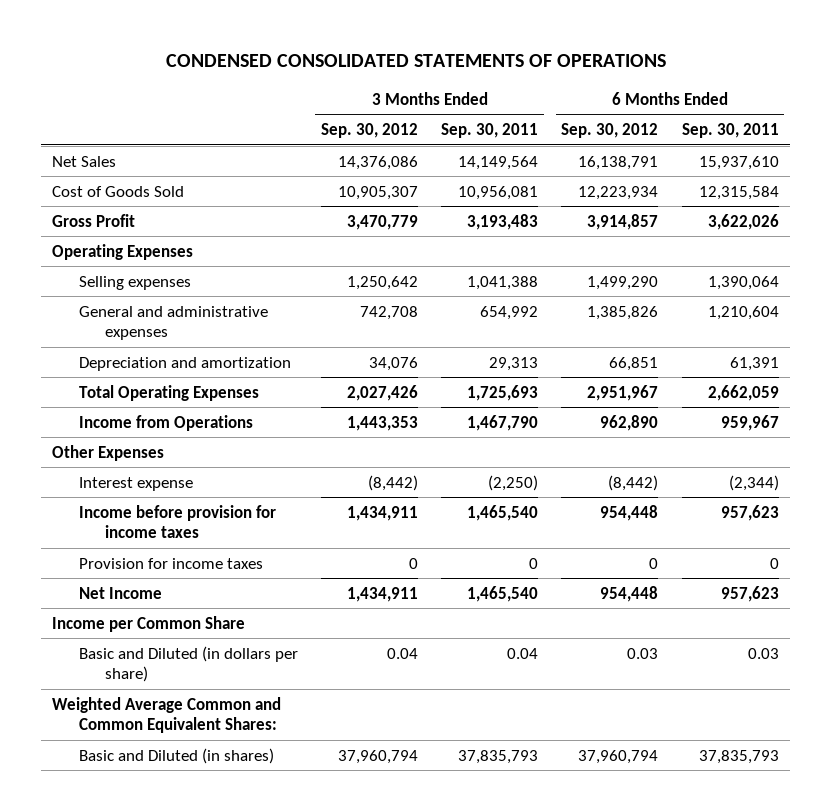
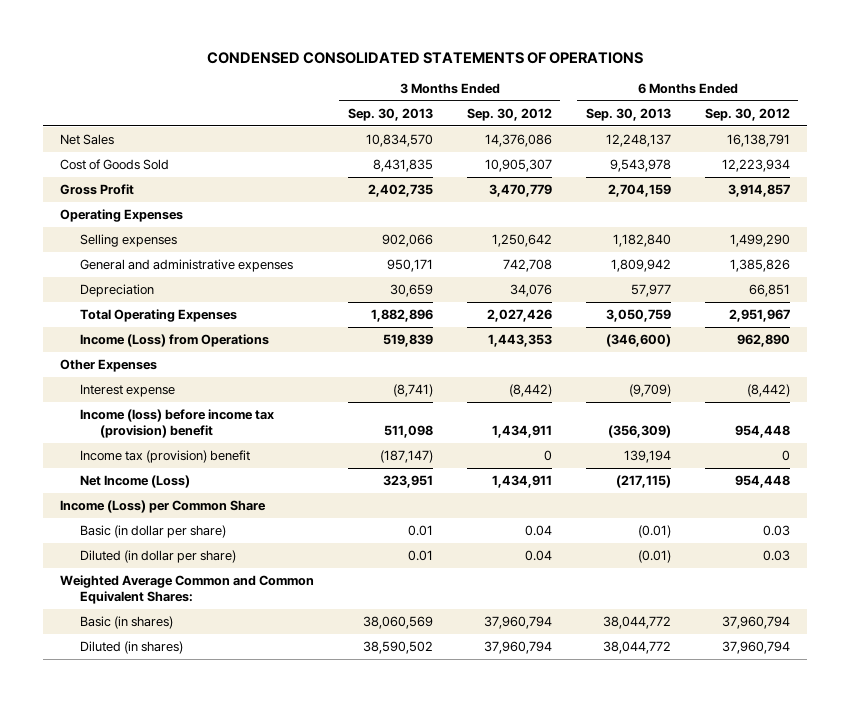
- | 3 Months Ended Sep. 30, 2012 | 3 Months Ended Sep. 30, 2011 | 6 Months Ended Sep. 30, 2012 | 6 Months Ended Sep. 30, 2011
+ | 3 Months Ended Sep. 30, 2013 | 3 Months Ended Sep. 30, 2012 | 6 Months Ended Sep. 30, 2013 | 6 Months Ended Sep. 30, 2012
- Depreciation and amortization | 34,076 | 29,313 | 66,851 | 61,391
+ Depreciation | 30,659 | 34,076 | 57,977 | 66,851
- Income from Operations | 1,443,353 | 1,467,790 | 962,890 | 959,967
+ Income (Loss) from Operations | 519,839 | 1,443,353 | (346,600) | 962,890
- Income before provision for income taxes | 1,434,911 | 1,465,540 | 954,448 | 957,623
- Provision for income taxes | 0 | 0 | 0 | 0
- Net Income | 1,434,911 | 1,465,540 | 954,448 | 957,623
- Income per Common Share
- Basic and Diluted (in dollars per share) | 0.04 | 0.04 | 0.03 | 0.03
+ Income (loss) before income tax (provision) benefit | 511,098 | 1,434,911 | (356,309) | 954,448
+ Income tax (provision) benefit | (187,147) | 0 | 139,194 | 0
+ Net Income (Loss) | 323,951 | 1,434,911 | (217,115) | 954,448
+ Income (Loss) per Common Share
+ Basic (in dollar per share) | 0.01 | 0.04 | (0.01) | 0.03
+ Diluted (in dollar per share) | 0.01 | 0.04 | (0.01) | 0.03
- Basic and Diluted (in shares) | 37,960,794 | 37,835,793 | 37,960,794 | 37,835,793
+ Basic (in shares) | 38,060,569 | 37,960,794 | 38,044,772 | 37,960,794
+ Diluted (in shares) | 38,590,502 | 37,960,794 | 38,044,772 | 37,960,794

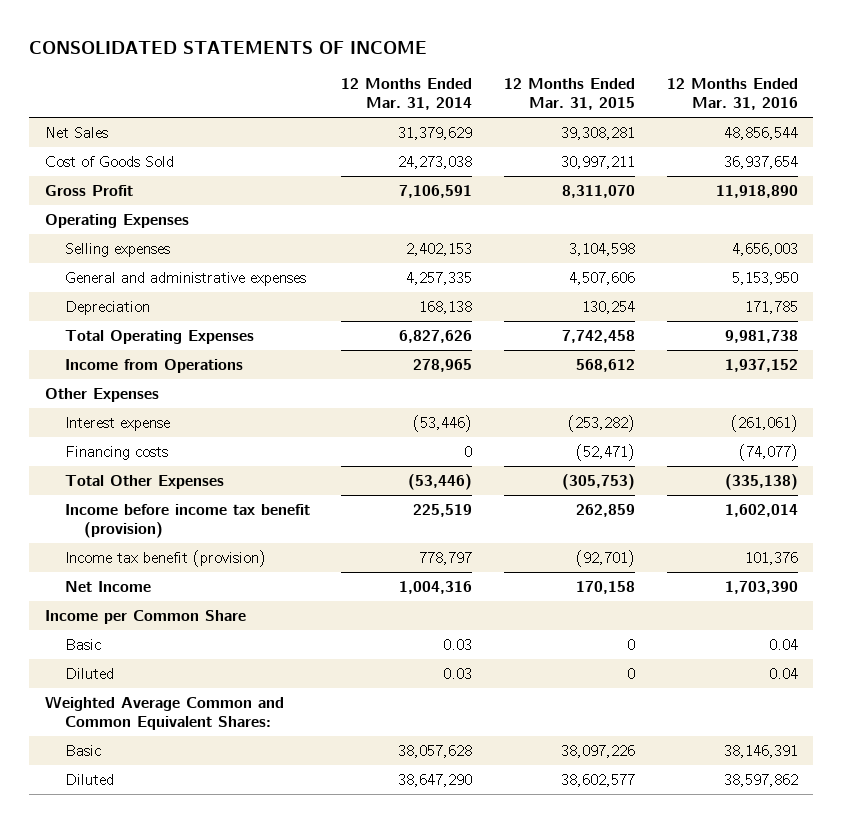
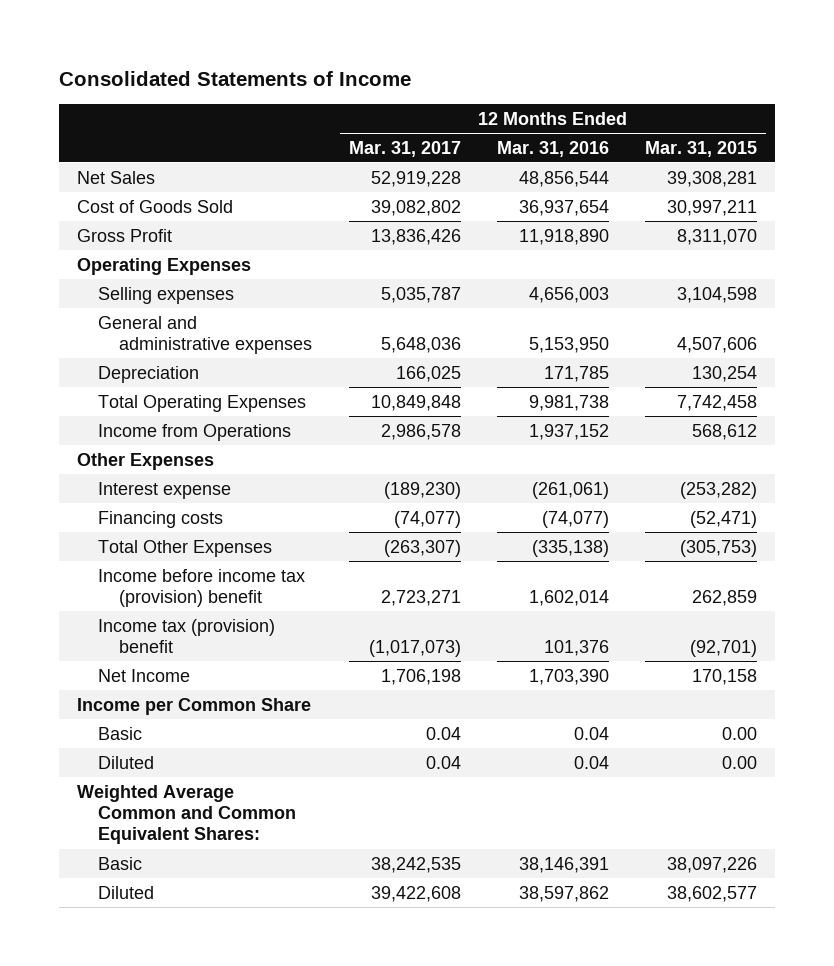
- CONSOLIDATED STATEMENTS OF INCOME
+ Consolidated Statements of Income
- | 12 Months Ended Mar. 31, 2014 | 12 Months Ended Mar. 31, 2015 | 12 Months Ended Mar. 31, 2016
+ | 12 Months Ended Mar. 31, 2017 | 12 Months Ended Mar. 31, 2016 | 12 Months Ended Mar. 31, 2015
- Income before income tax benefit (provision) | 225,519 | 262,859 | 1,602,014
- Income tax benefit (provision) | 778,797 | (92,701) | 101,376
+ Income before income tax (provision) benefit | 2,723,271 | 1,602,014 | 262,859
+ Income tax (provision) benefit | (1,017,073) | 101,376 | (92,701)
- Basic | 0.03 | 0 | 0.04
- Diluted | 0.03 | 0 | 0.04
+ Basic | 0.04 | 0.04 | 0.00
+ Diluted | 0.04 | 0.04 | 0.00

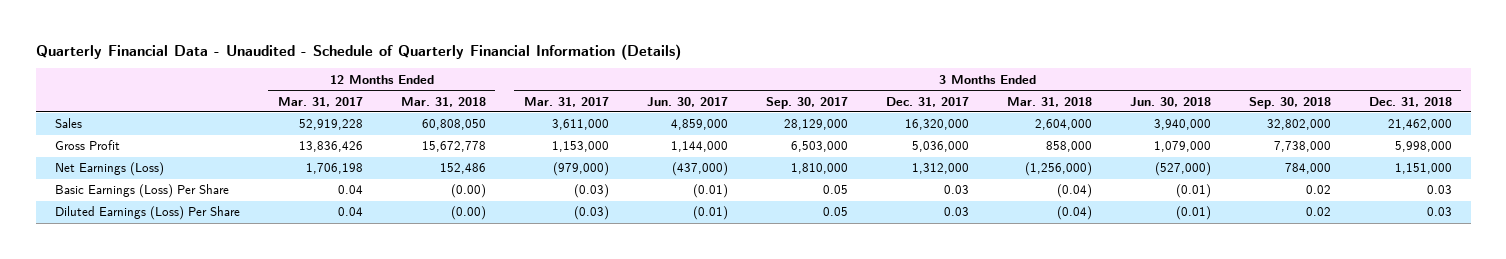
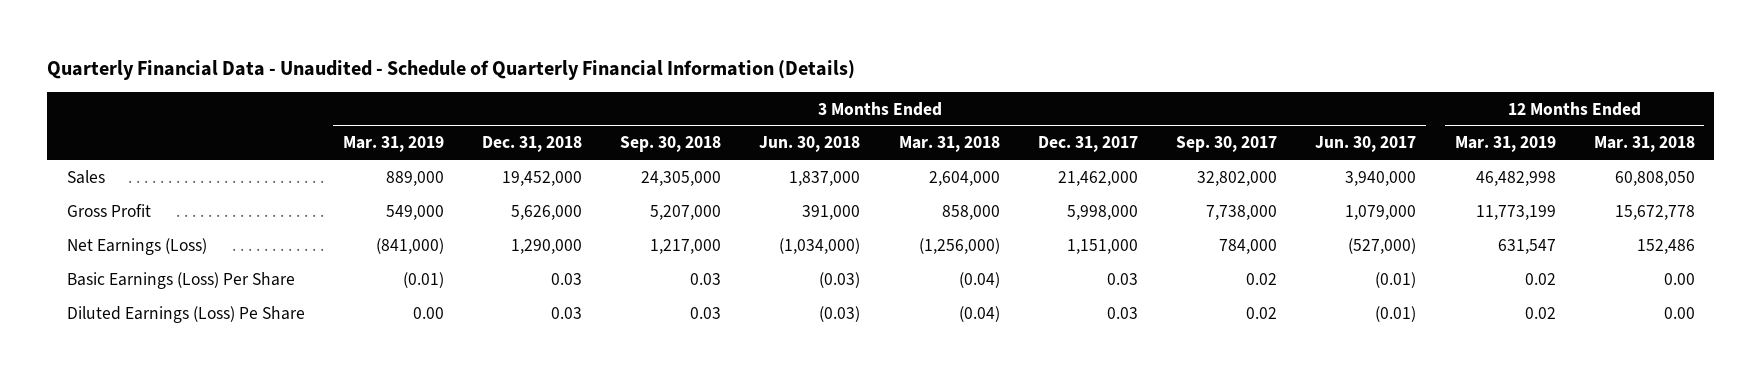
- | 12 Months Ended Mar. 31, 2017 | 12 Months Ended Mar. 31, 2018 | 3 Months Ended Mar. 31, 2017 | 3 Months Ended Jun. 30, 2017 | 3 Months Ended Sep. 30, 2017 | 3 Months Ended Dec. 31, 2017 | 3 Months Ended Mar. 31, 2018 | 3 Months Ended Jun. 30, 2018 | 3 Months Ended Sep. 30, 2018 | 3 Months Ended Dec. 31, 2018
+ | 3 Months Ended Mar. 31, 2019 | 3 Months Ended Dec. 31, 2018 | 3 Months Ended Sep. 30, 2018 | 3 Months Ended Jun. 30, 2018 | 3 Months Ended Mar. 31, 2018 | 3 Months Ended Dec. 31, 2017 | 3 Months Ended Sep. 30, 2017 | 3 Months Ended Jun. 30, 2017 | 12 Months Ended Mar. 31, 2019 | 12 Months Ended Mar. 31, 2018
- Sales | 52,919,228 | 60,808,050 | 3,611,000 | 4,859,000 | 28,129,000 | 16,320,000 | 2,604,000 | 3,940,000 | 32,802,000 | 21,462,000
- Gross Profit | 13,836,426 | 15,672,778 | 1,153,000 | 1,144,000 | 6,503,000 | 5,036,000 | 858,000 | 1,079,000 | 7,738,000 | 5,998,000
- Net Earnings (Loss) | 1,706,198 | 152,486 | (979,000) | (437,000) | 1,810,000 | 1,312,000 | (1,256,000) | (527,000) | 784,000 | 1,151,000
- Basic Earnings (Loss) Per Share | 0.04 | (0.00) | (0.03) | (0.01) | 0.05 | 0.03 | (0.04) | (0.01) | 0.02 | 0.03
- Diluted Earnings (Loss) Per Share | 0.04 | (0.00) | (0.03) | (0.01) | 0.05 | 0.03 | (0.04) | (0.01) | 0.02 | 0.03
+ Sales | 889,000 | 19,452,000 | 24,305,000 | 1,837,000 | 2,604,000 | 21,462,000 | 32,802,000 | 3,940,000 | 46,482,998 | 60,808,050
+ Gross Profit | 549,000 | 5,626,000 | 5,207,000 | 391,000 | 858,000 | 5,998,000 | 7,738,000 | 1,079,000 | 11,773,199 | 15,672,778
+ Net Earnings (Loss) | (841,000) | 1,290,000 | 1,217,000 | (1,034,000) | (1,256,000) | 1,151,000 | 784,000 | (527,000) | 631,547 | 152,486
+ Basic Earnings (Loss) Per Share | (0.01) | 0.03 | 0.03 | (0.03) | (0.04) | 0.03 | 0.02 | (0.01) | 0.02 | 0.00
+ Diluted Earnings (Loss) Pe Share | 0.00 | 0.03 | 0.03 | (0.03) | (0.04) | 0.03 | 0.02 | (0.01) | 0.02 | 0.00

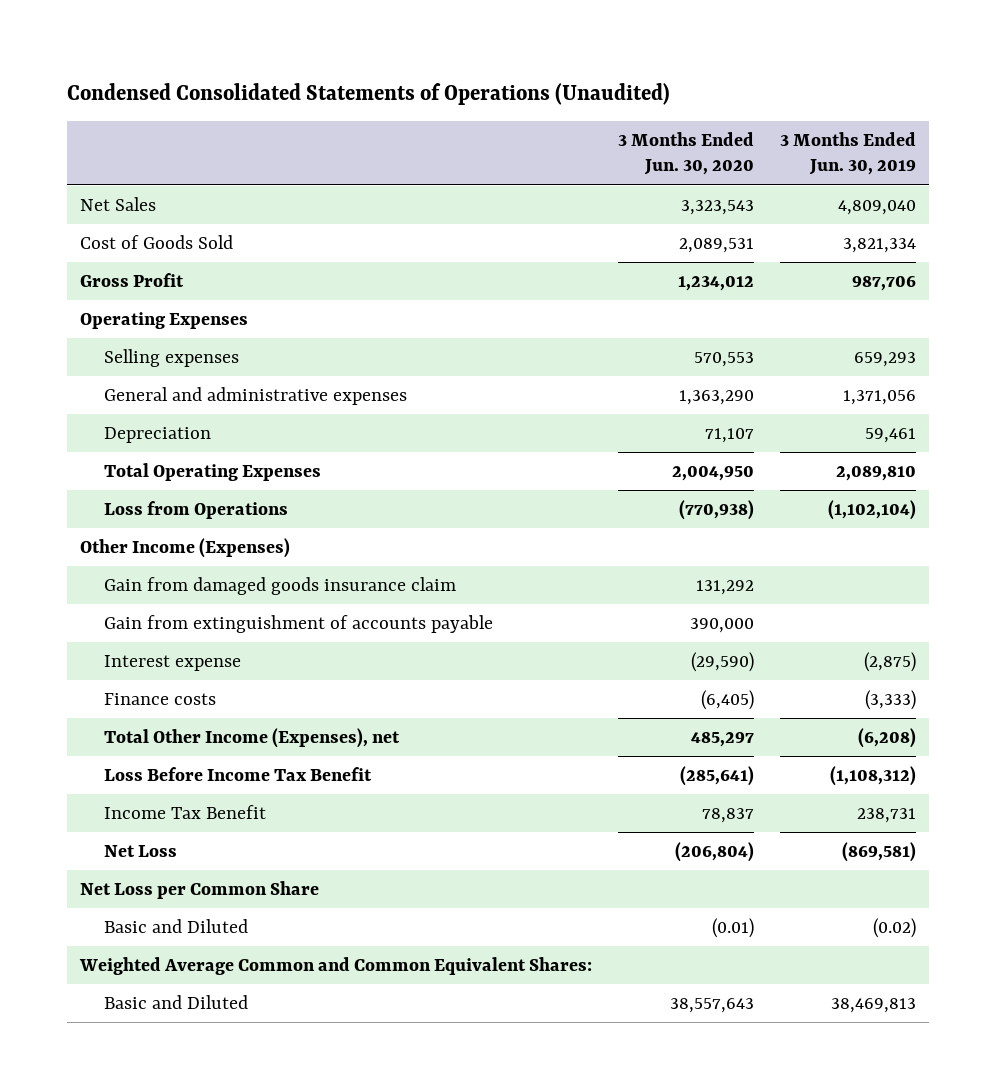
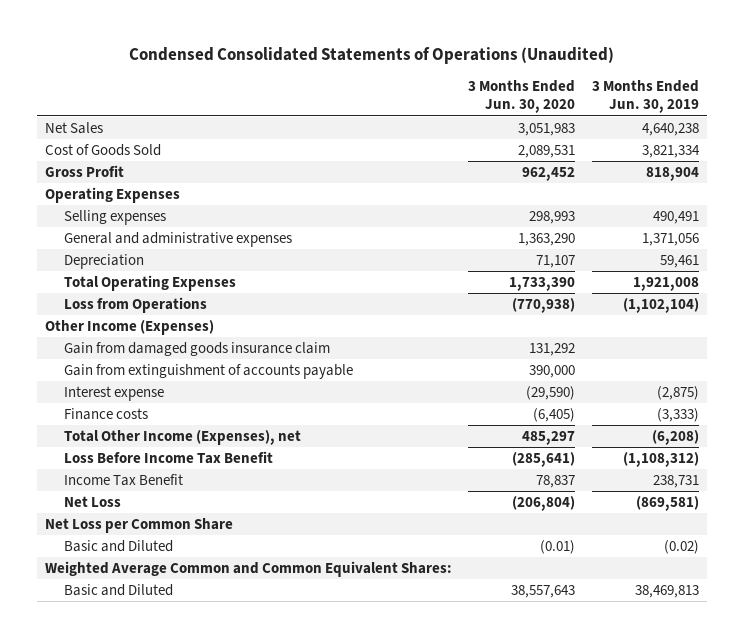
- Net Sales | 3,323,543 | 4,809,040
+ Net Sales | 3,051,983 | 4,640,238
- Gross Profit | 1,234,012 | 987,706
+ Gross Profit | 962,452 | 818,904
- Selling expenses | 570,553 | 659,293
+ Selling expenses | 298,993 | 490,491
- Total Operating Expenses | 2,004,950 | 2,089,810
+ Total Operating Expenses | 1,733,390 | 1,921,008

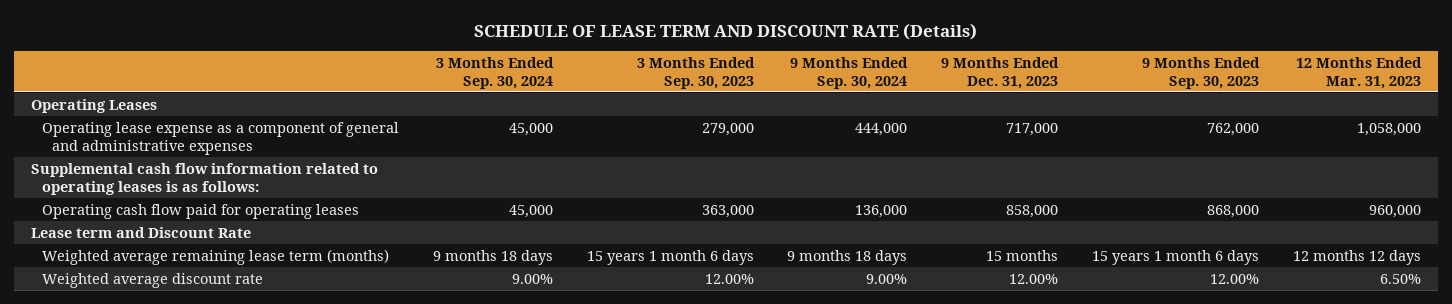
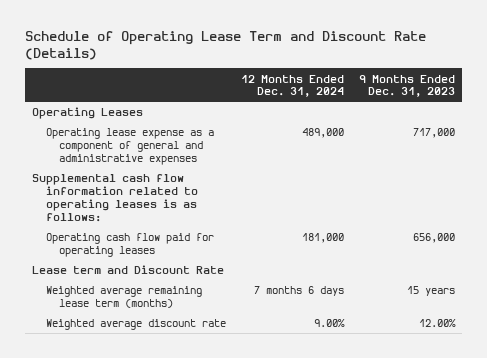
- SCHEDULE OF LEASE TERM AND DISCOUNT RATE (Details)
+ Schedule of Operating Lease Term and Discount Rate (Details)
- | 3 Months Ended Sep. 30, 2024 | 3 Months Ended Sep. 30, 2023 | 9 Months Ended Sep. 30, 2024 | 9 Months Ended Dec. 31, 2023 | 9 Months Ended Sep. 30, 2023 | 12 Months Ended Mar. 31, 2023
+ | 12 Months Ended Dec. 31, 2024 | 9 Months Ended Dec. 31, 2023
- Operating cash flow paid for operating leases | 45,000 | 363,000 | 136,000 | 858,000 | 868,000 | 960,000
+ Operating cash flow paid for operating leases | 181,000 | 656,000
- Weighted average remaining lease term (months) | 9 months 18 days | 15 years 1 month 6 days | 9 months 18 days | 15 months | 15 years 1 month 6 days | 12 months 12 days
+ Weighted average remaining lease term (months) | 7 months 6 days | 15 years

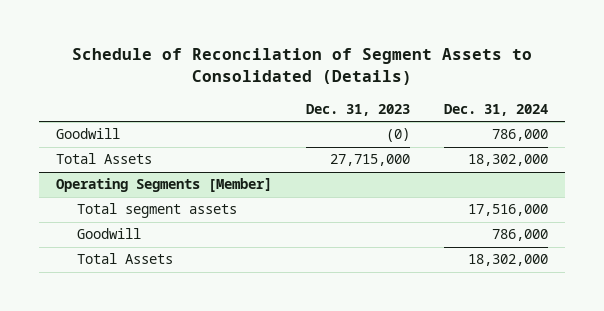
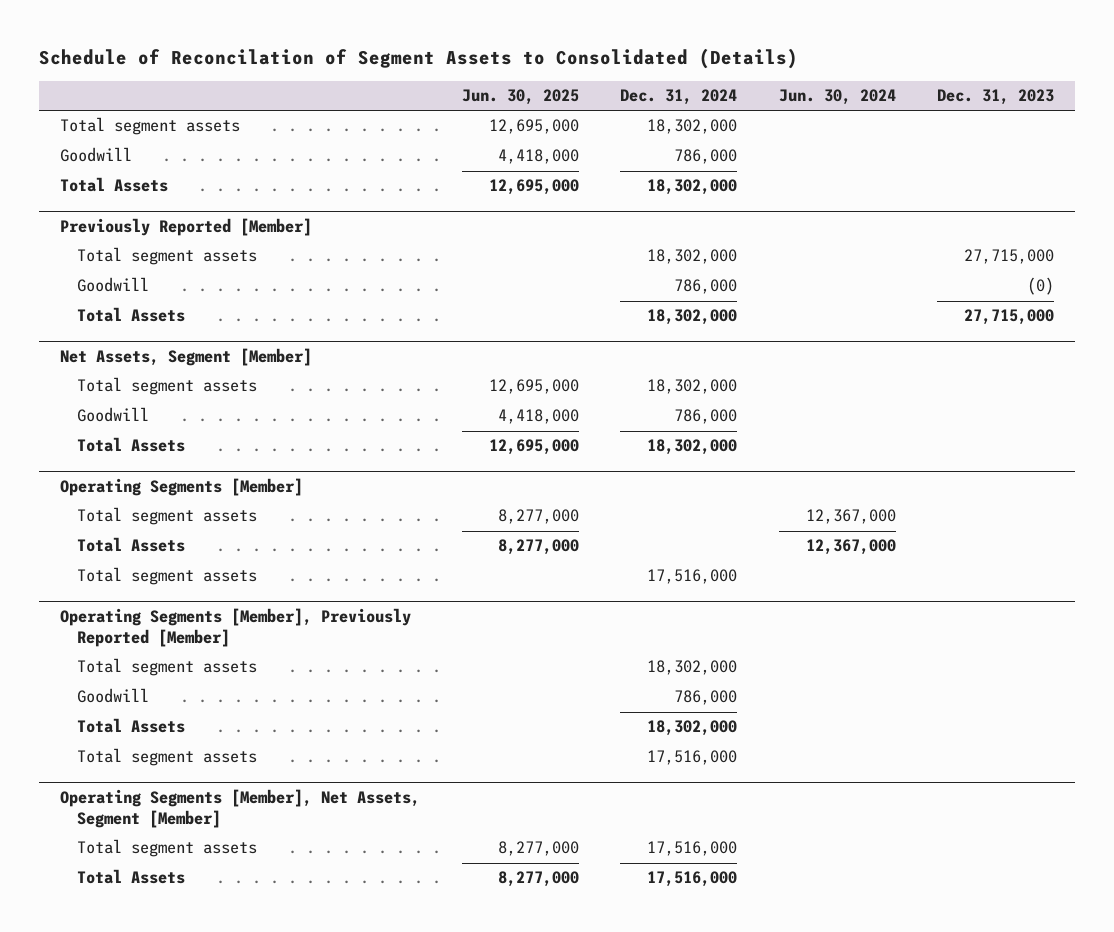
- | Dec. 31, 2023 | Dec. 31, 2024
+ | Jun. 30, 2025 | Dec. 31, 2024 | Jun. 30, 2024 | Dec. 31, 2023
+ Total segment assets | 12,695,000 | 18,302,000 | |
+ Goodwill | 4,418,000 | 786,000 | |
+ Total Assets | 12,695,000 | 18,302,000 | |
+ Previously Reported [Member]
+ Total segment assets | | 18,302,000 | | 27,715,000
+ Net Assets, Segment [Member]
+ Total segment assets | 12,695,000 | 18,302,000 | |
+ Goodwill | 4,418,000 | 786,000 | |
+ Total Assets | 12,695,000 | 18,302,000 | |
@ Operating Segments [Member]
+ Total segment assets | 8,277,000 | | 12,367,000 |
+ Total Assets | 8,277,000 | | 12,367,000 |
+ Operating Segments [Member], Previously Reported [Member]
+ Total segment assets | | 18,302,000 | |
+ Total segment assets | | 17,516,000 | |
+ Operating Segments [Member], Net Assets, Segment [Member]
+ Total segment assets | 8,277,000 | 17,516,000 | |
+ Total Assets | 8,277,000 | 17,516,000 | |

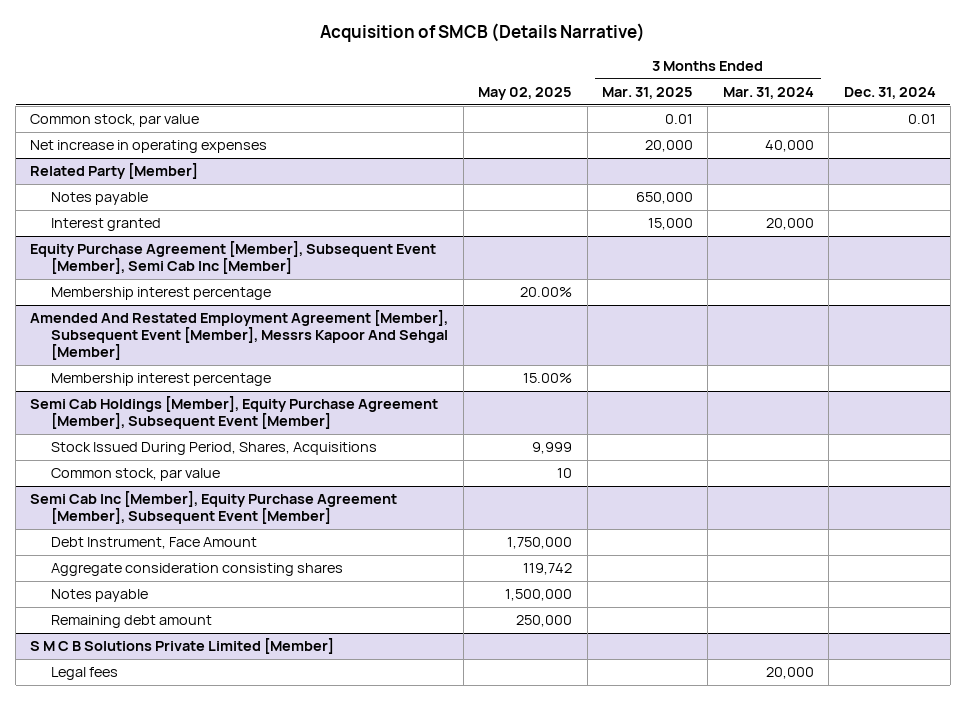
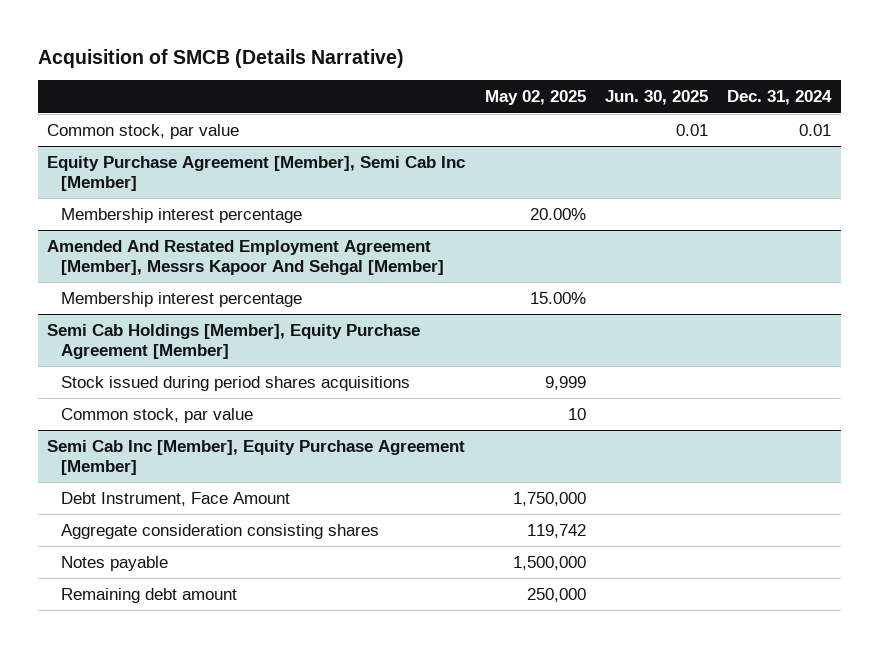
- | May 02, 2025 | 3 Months Ended Mar. 31, 2025 | 3 Months Ended Mar. 31, 2024 | Dec. 31, 2024
+ | May 02, 2025 | Jun. 30, 2025 | Dec. 31, 2024
- Net increase in operating expenses | | 20,000 | 40,000 |
- Related Party [Member]
- Notes payable | | 650,000 | |
- Interest granted | | 15,000 | 20,000 |
- Equity Purchase Agreement [Member], Subsequent Event [Member], Semi Cab Inc [Member]
+ Equity Purchase Agreement [Member], Semi Cab Inc [Member]
- Amended And Restated Employment Agreement [Member], Subsequent Event [Member], Messrs Kapoor And Sehgal [Member]
+ Amended And Restated Employment Agreement [Member], Messrs Kapoor And Sehgal [Member]
- Semi Cab Holdings [Member], Equity Purchase Agreement [Member], Subsequent Event [Member]
- Stock Issued During Period, Shares, Acquisitions | 9,999 | | |
+ Semi Cab Holdings [Member], Equity Purchase Agreement [Member]
+ Stock issued during period shares acquisitions | 9,999 | |
- Semi Cab Inc [Member], Equity Purchase Agreement [Member], Subsequent Event [Member]
+ Semi Cab Inc [Member], Equity Purchase Agreement [Member]
- S M C B Solutions Private Limited [Member]
- Legal fees | | | 20,000 |

